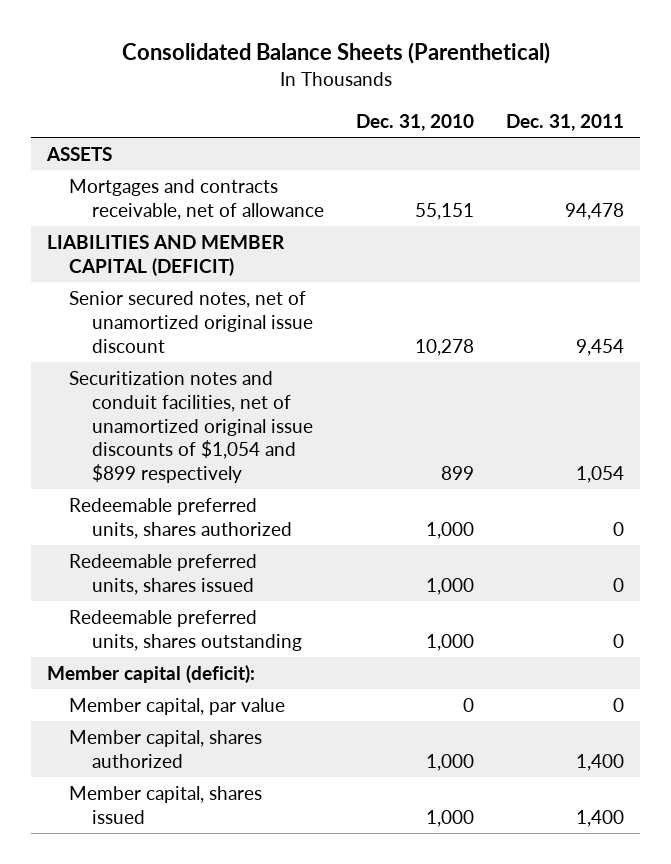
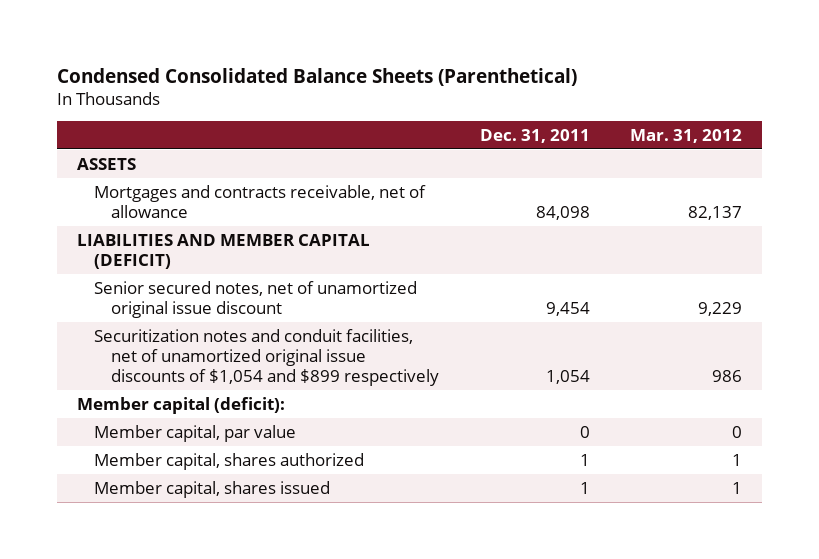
- Consolidated Balance Sheets (Parenthetical)
+ Condensed Consolidated Balance Sheets (Parenthetical)
- | Dec. 31, 2010 | Dec. 31, 2011
+ | Dec. 31, 2011 | Mar. 31, 2012
- Mortgages and contracts receivable, net of allowance | 55,151 | 94,478
+ Mortgages and contracts receivable, net of allowance | 84,098 | 82,137
- Redeemable preferred units, shares authorized | 1,000 | 0
- Redeemable preferred units, shares issued | 1,000 | 0
- Redeemable preferred units, shares outstanding | 1,000 | 0
- Member capital, shares authorized | 1,000 | 1,400
- Member capital, shares issued | 1,000 | 1,400
+ Member capital, shares authorized | 1 | 1
+ Member capital, shares issued | 1 | 1

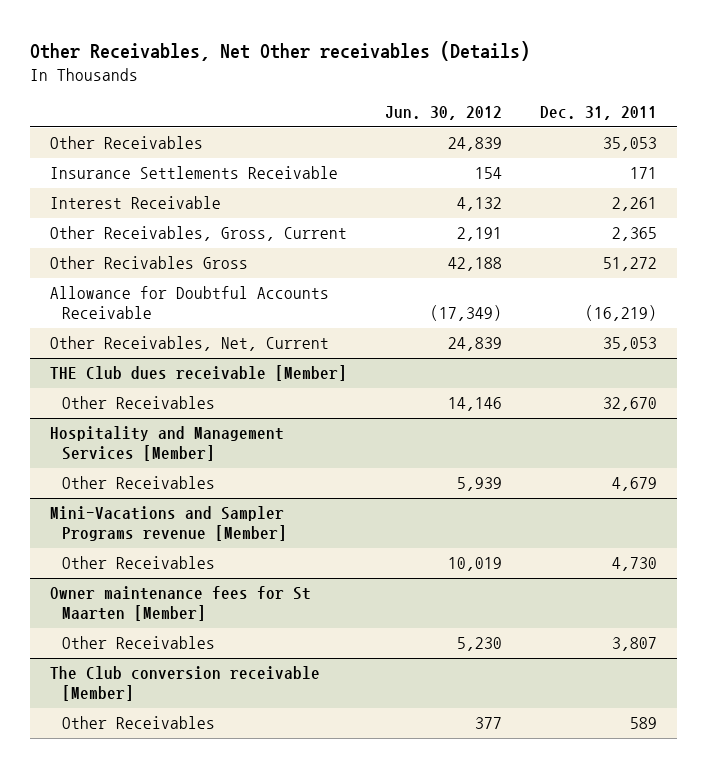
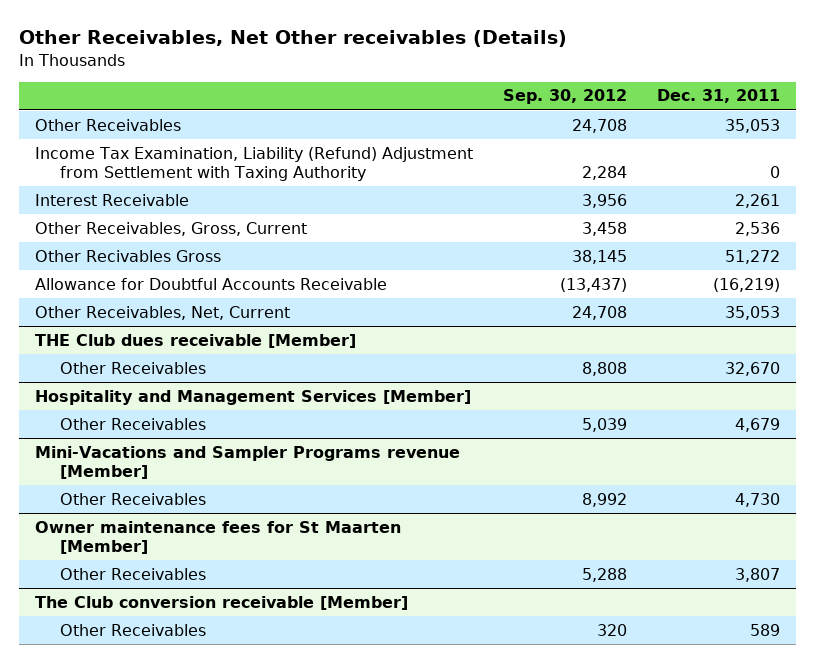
- | Jun. 30, 2012 | Dec. 31, 2011
+ | Sep. 30, 2012 | Dec. 31, 2011
- Insurance Settlements Receivable | 154 | 171
+ Income Tax Examination, Liability (Refund) Adjustment from Settlement with Taxing Authority | 2,284 | 0
- Other Receivables, Gross, Current | 2,191 | 2,365
+ Other Receivables, Gross, Current | 3,458 | 2,536

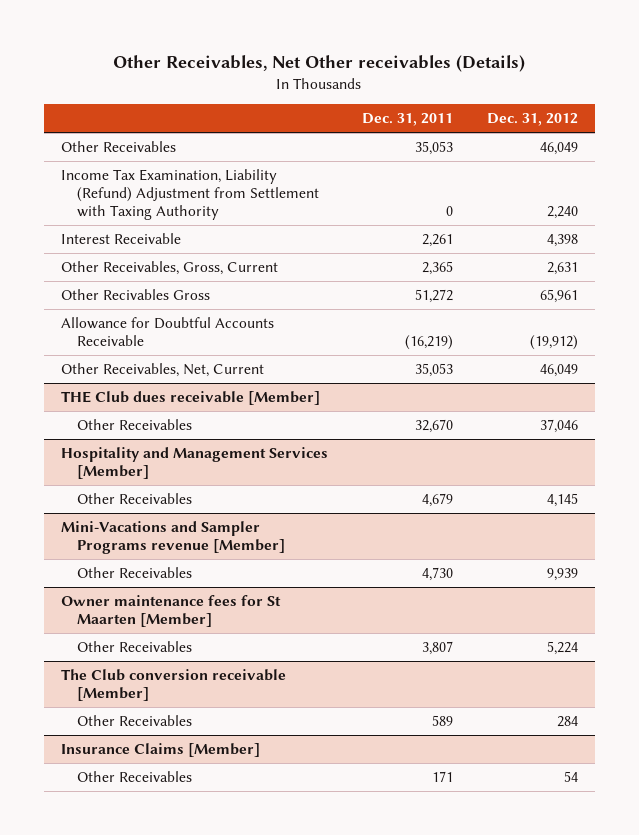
- | Sep. 30, 2012 | Dec. 31, 2011
+ | Dec. 31, 2011 | Dec. 31, 2012
- Other Receivables, Gross, Current | 3,458 | 2,536
+ Other Receivables, Gross, Current | 2,365 | 2,631
+ Insurance Claims [Member]
+ Other Receivables | 171 | 54

